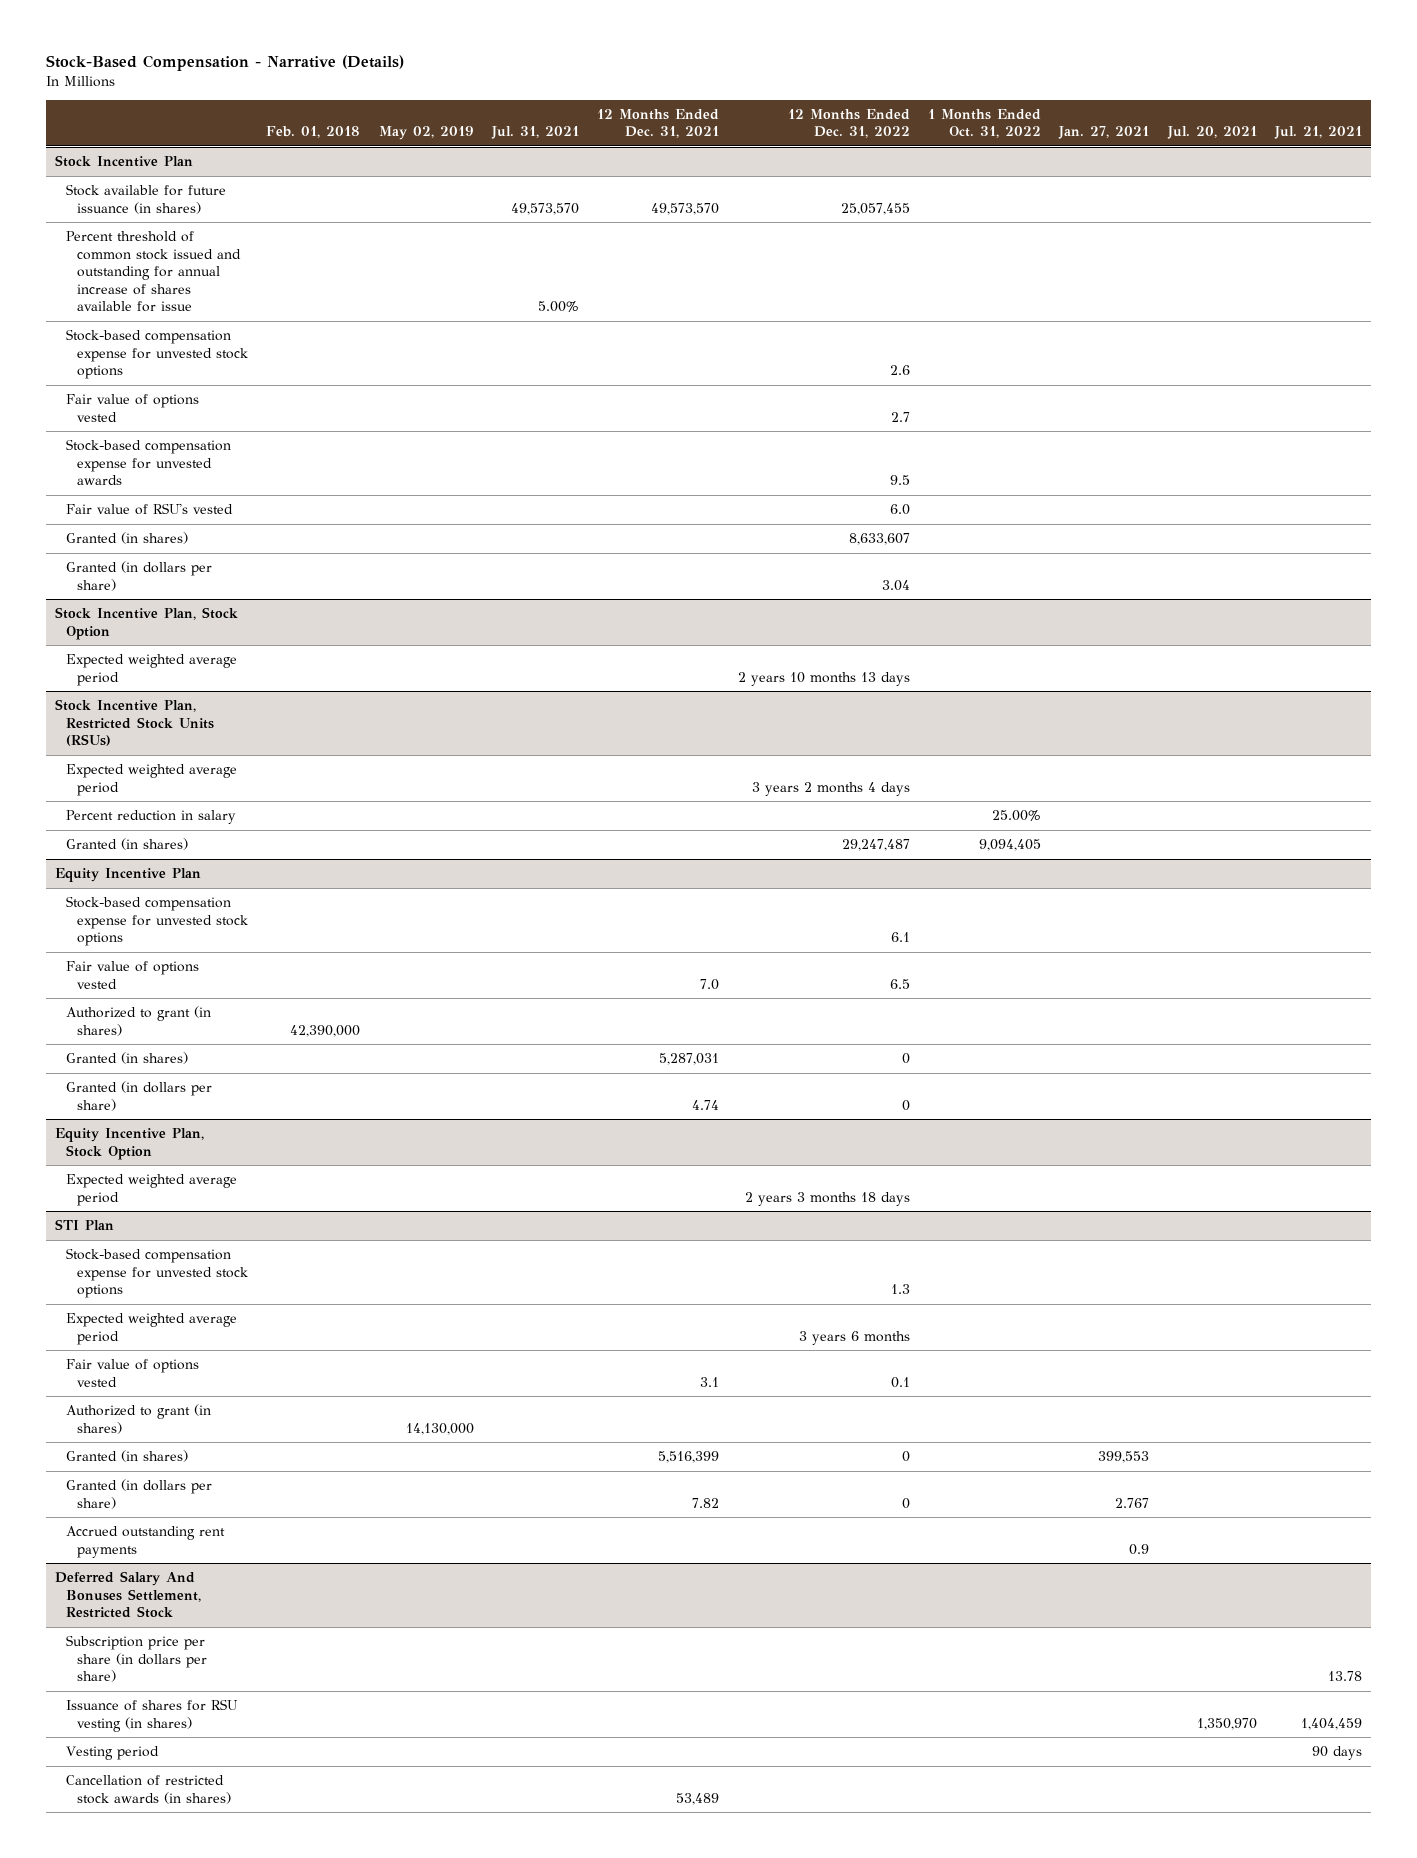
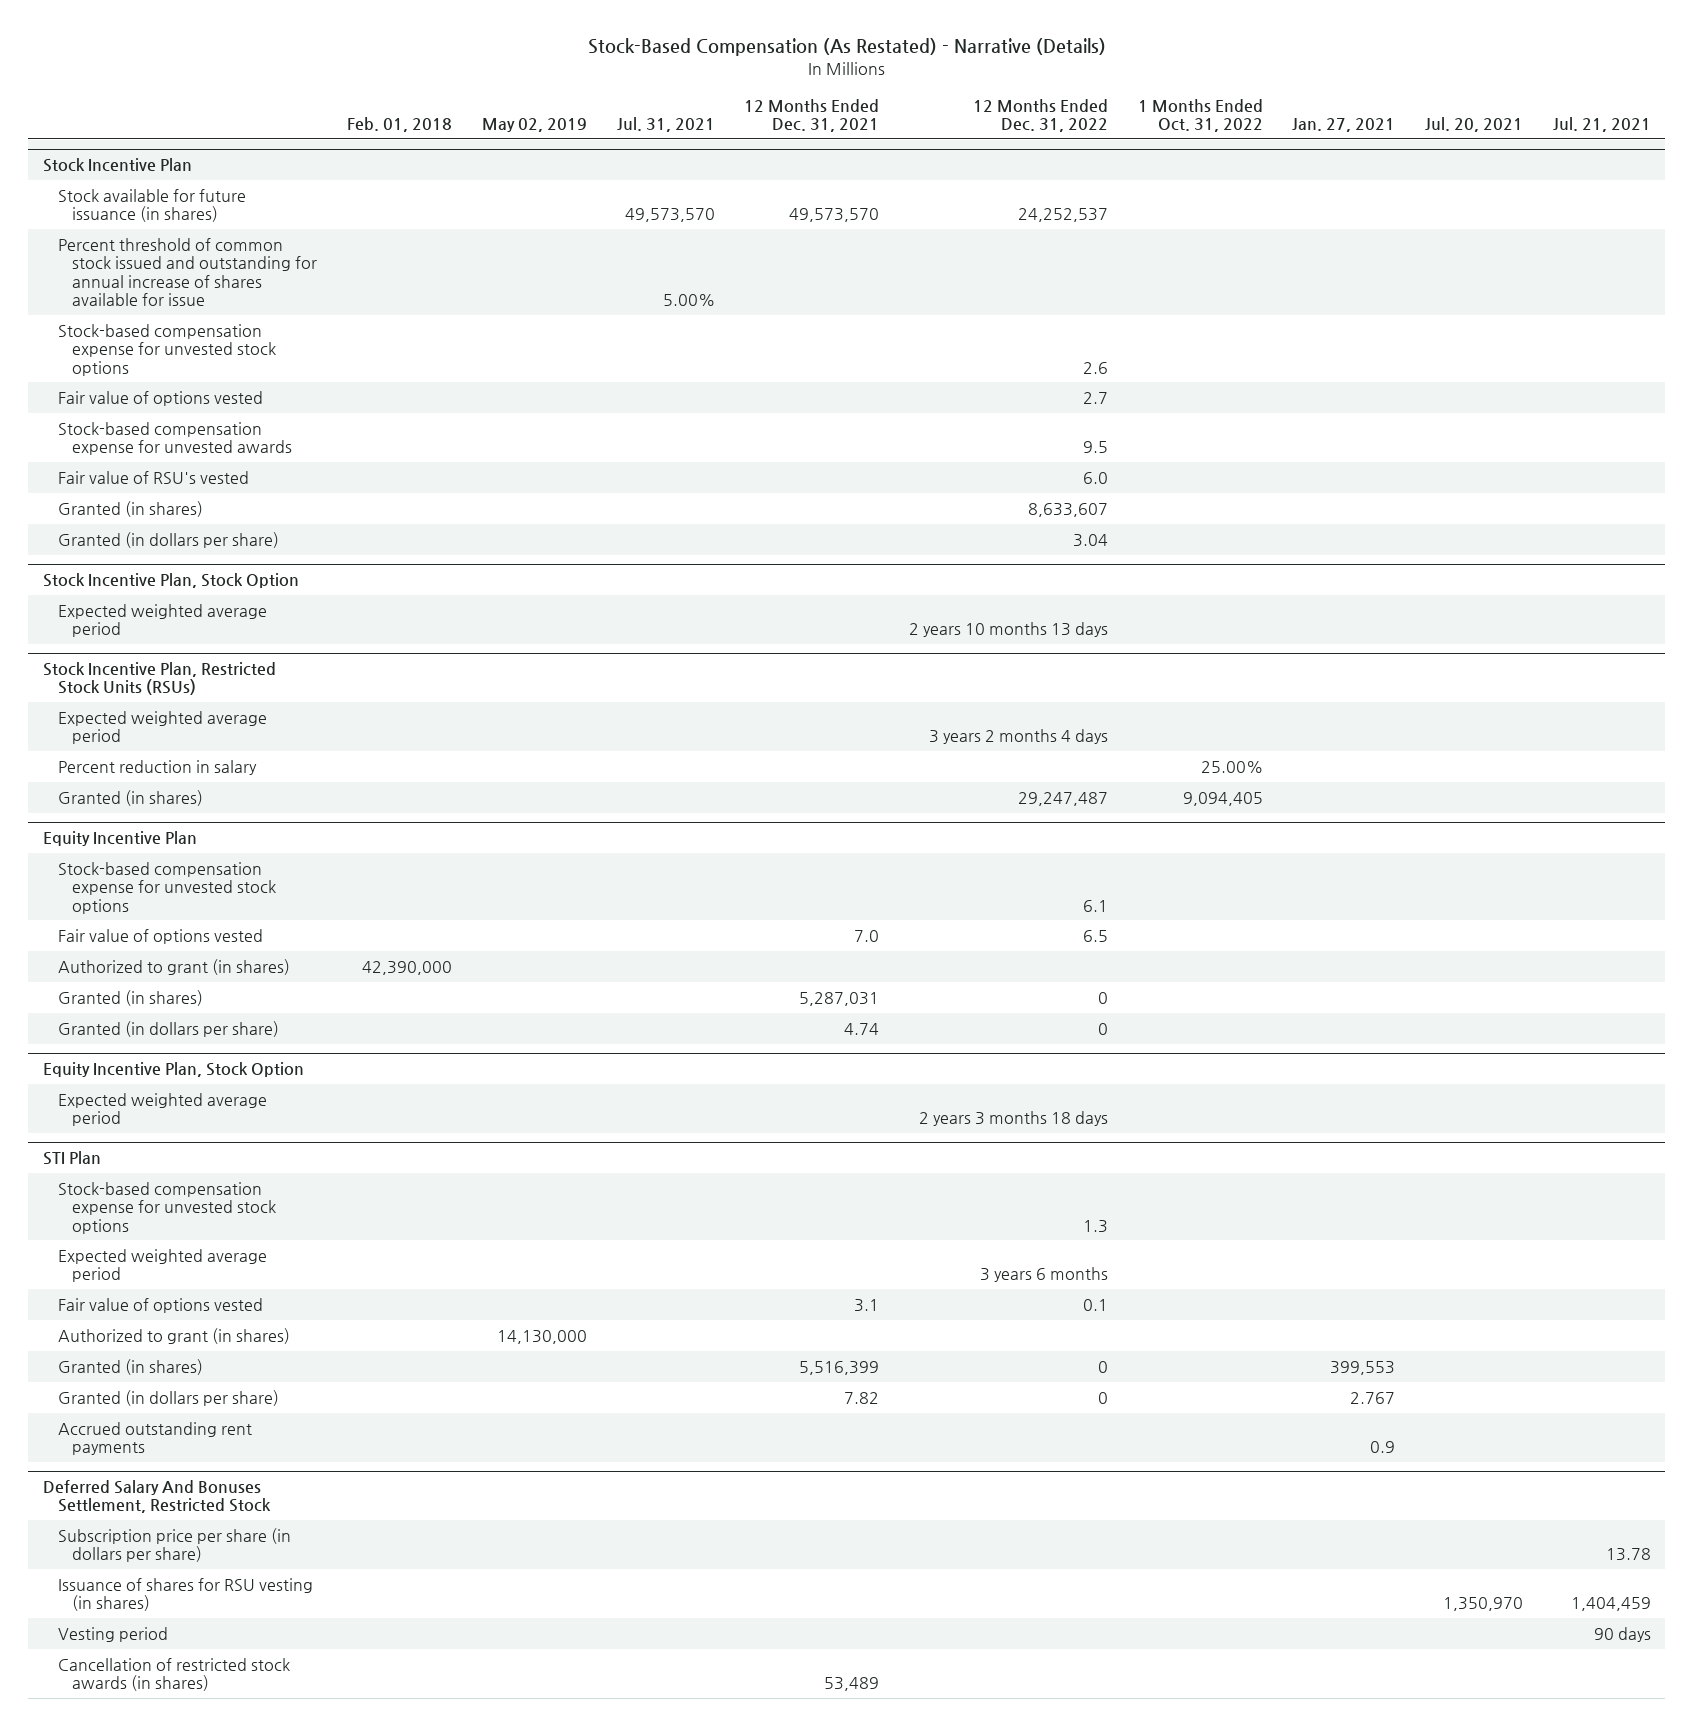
- Stock-Based Compensation - Narrative (Details)
+ Stock-Based Compensation (As Restated) - Narrative (Details)
@ Stock Incentive Plan
- Stock available for future issuance (in shares) | | | 49,573,570 | 49,573,570 | 25,057,455 | | | |
+ Stock available for future issuance (in shares) | | | 49,573,570 | 49,573,570 | 24,252,537 | | | |

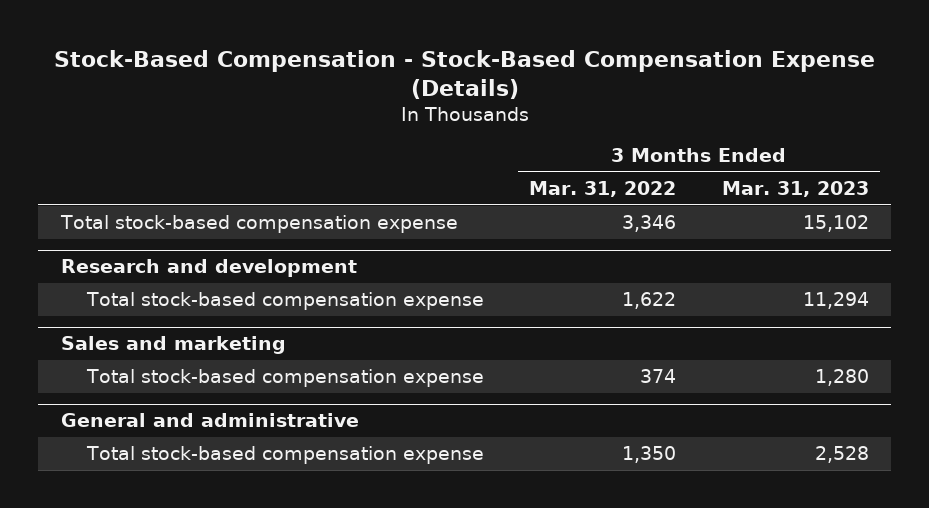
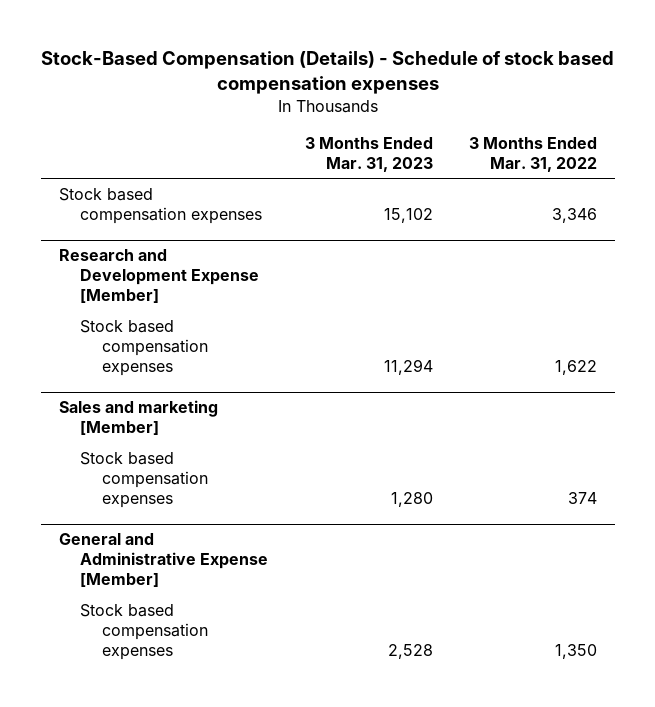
- Stock-Based Compensation - Stock-Based Compensation Expense (Details)
+ Stock-Based Compensation (Details) - Schedule of stock based compensation expenses
- | 3 Months Ended Mar. 31, 2022 | 3 Months Ended Mar. 31, 2023
+ | 3 Months Ended Mar. 31, 2023 | 3 Months Ended Mar. 31, 2022
- Total stock-based compensation expense | 3,346 | 15,102
- Research and development
- Total stock-based compensation expense | 1,622 | 11,294
- Sales and marketing
- Total stock-based compensation expense | 374 | 1,280
- General and administrative
- Total stock-based compensation expense | 1,350 | 2,528
+ Stock based compensation expenses | 15,102 | 3,346
+ Research and Development Expense [Member]
+ Stock based compensation expenses | 11,294 | 1,622
+ Sales and marketing [Member]
+ Stock based compensation expenses | 1,280 | 374
+ General and Administrative Expense [Member]
+ Stock based compensation expenses | 2,528 | 1,350

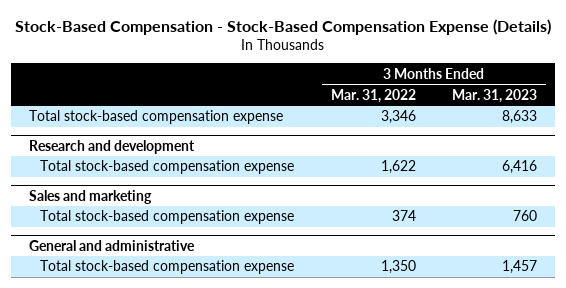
- Stock-Based Compensation (Details) - Schedule of stock based compensation expenses
+ Stock-Based Compensation - Stock-Based Compensation Expense (Details)
- | 3 Months Ended Mar. 31, 2023 | 3 Months Ended Mar. 31, 2022
+ | 3 Months Ended Mar. 31, 2022 | 3 Months Ended Mar. 31, 2023
- Stock based compensation expenses | 15,102 | 3,346
- Research and Development Expense [Member]
- Stock based compensation expenses | 11,294 | 1,622
- Sales and marketing [Member]
- Stock based compensation expenses | 1,280 | 374
- General and Administrative Expense [Member]
- Stock based compensation expenses | 2,528 | 1,350
+ Total stock-based compensation expense | 3,346 | 8,633
+ Research and development
+ Total stock-based compensation expense | 1,622 | 6,416
+ Sales and marketing
+ Total stock-based compensation expense | 374 | 760
+ General and administrative
+ Total stock-based compensation expense | 1,350 | 1,457

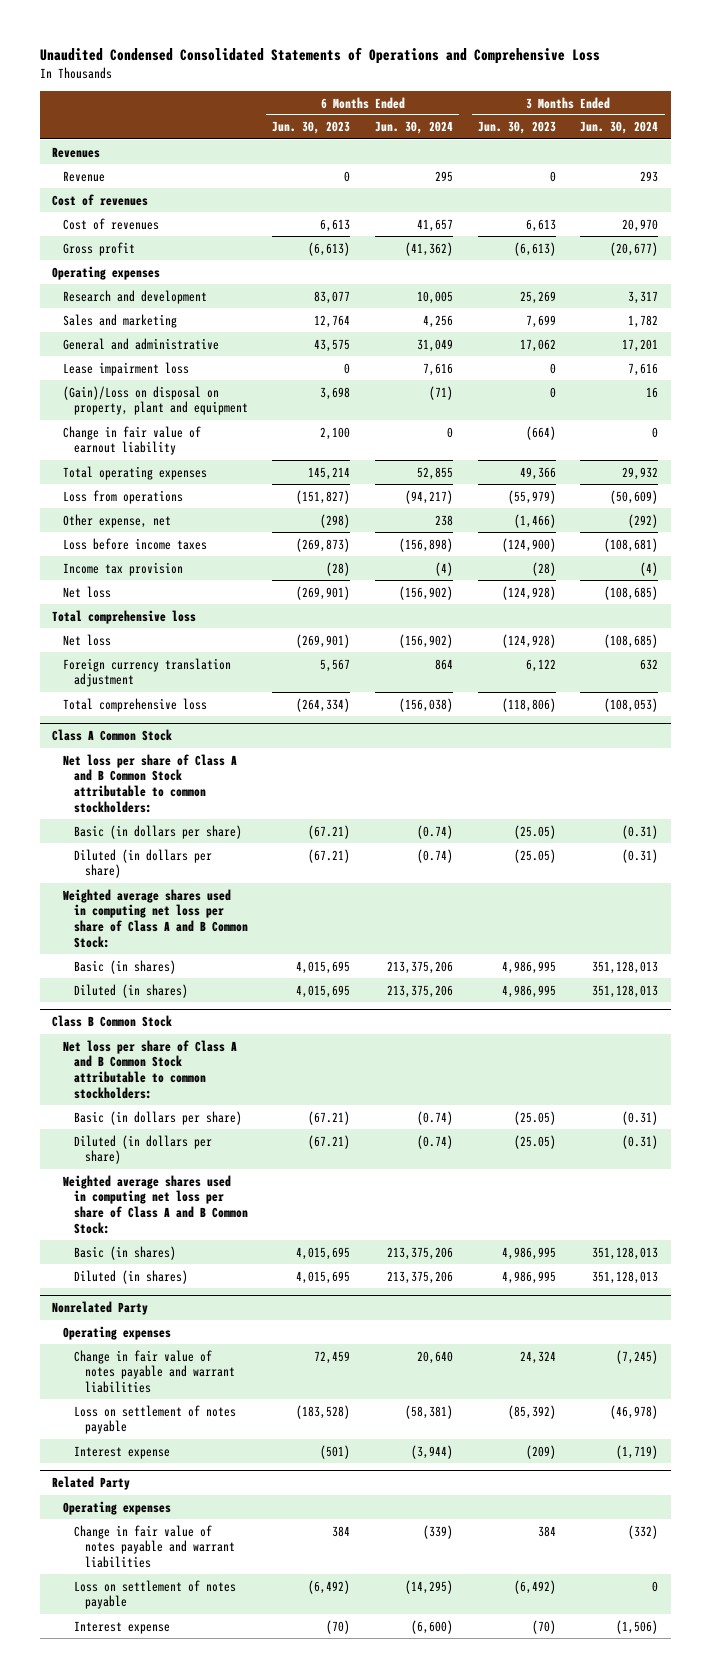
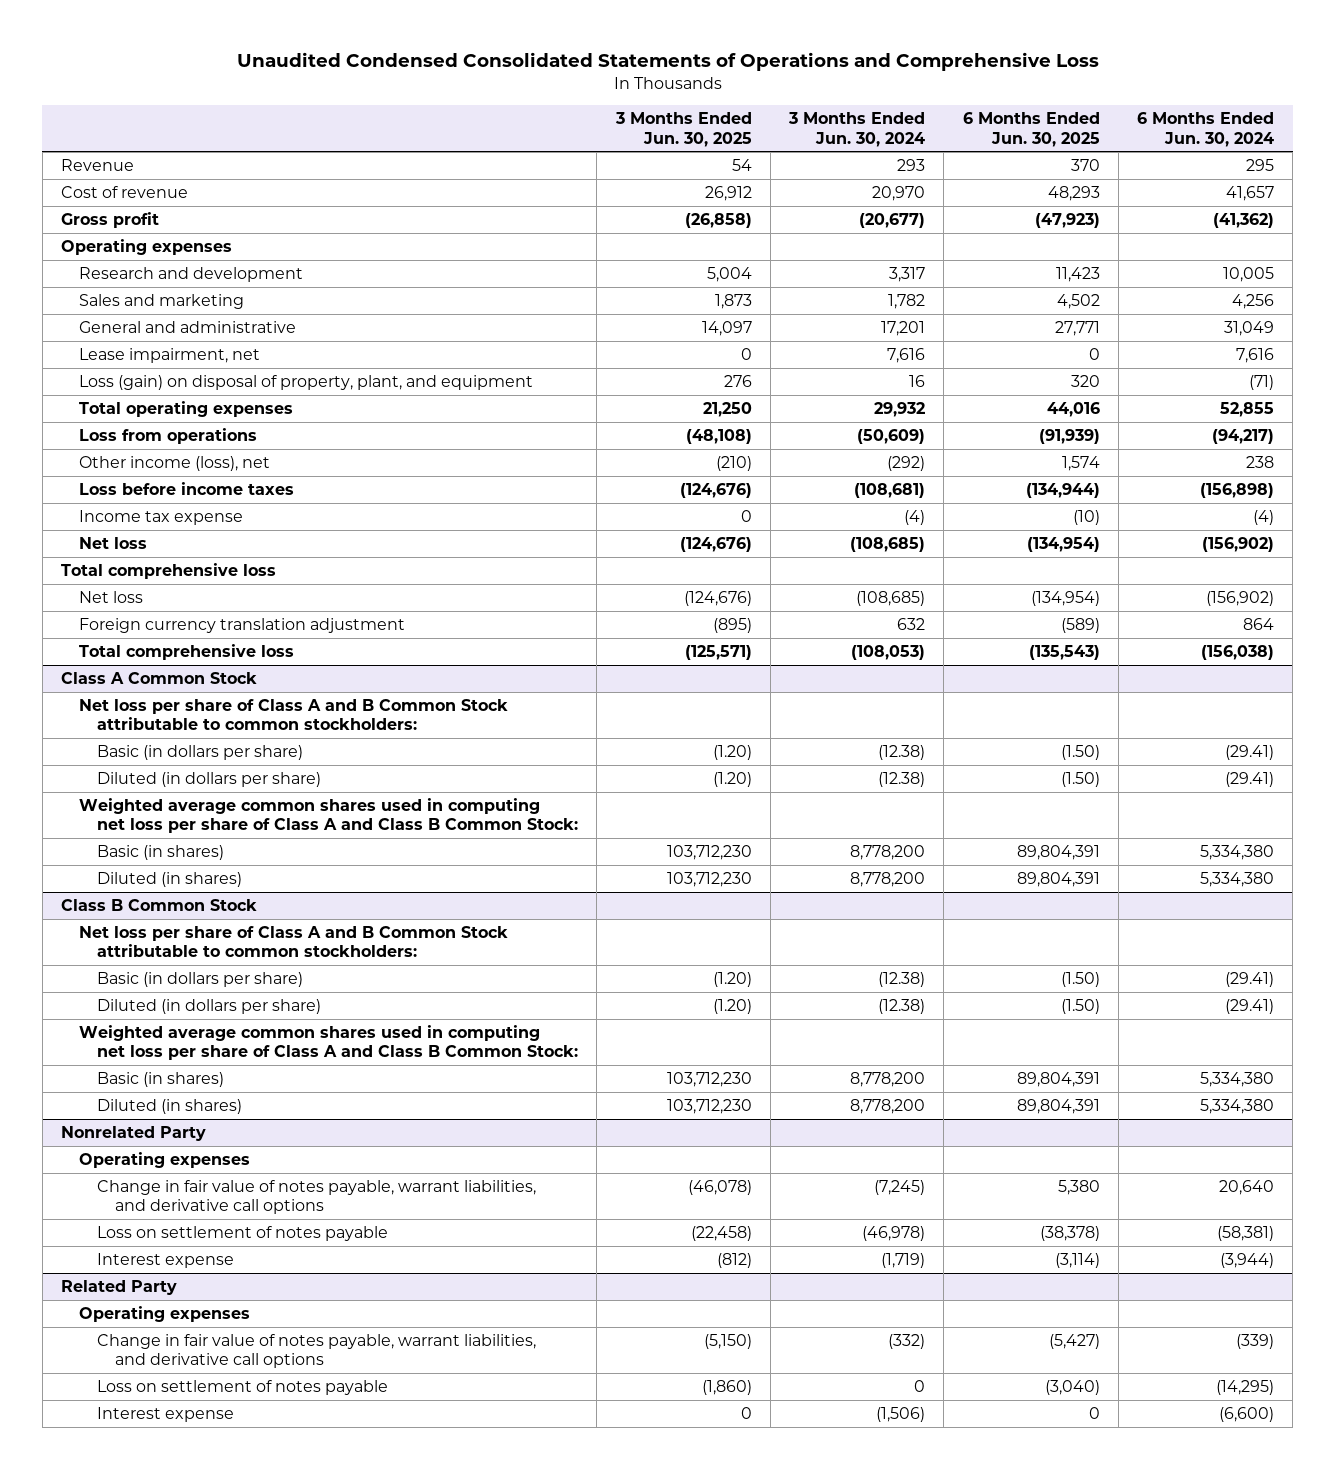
- | 6 Months Ended Jun. 30, 2023 | 6 Months Ended Jun. 30, 2024 | 3 Months Ended Jun. 30, 2023 | 3 Months Ended Jun. 30, 2024
+ | 3 Months Ended Jun. 30, 2025 | 3 Months Ended Jun. 30, 2024 | 6 Months Ended Jun. 30, 2025 | 6 Months Ended Jun. 30, 2024
- Revenues
- Cost of revenues
- Cost of revenues | 6,613 | 41,657 | 6,613 | 20,970
+ Cost of revenue | 26,912 | 20,970 | 48,293 | 41,657
- Lease impairment loss | 0 | 7,616 | 0 | 7,616
- (Gain)/Loss on disposal on property, plant and equipment | 3,698 | (71) | 0 | 16
- Change in fair value of earnout liability | 2,100 | 0 | (664) | 0
+ Lease impairment, net | 0 | 7,616 | 0 | 7,616
+ Loss (gain) on disposal of property, plant, and equipment | 276 | 16 | 320 | (71)
- Other expense, net | (298) | 238 | (1,466) | (292)
+ Other income (loss), net | (210) | (292) | 1,574 | 238
- Income tax provision | (28) | (4) | (28) | (4)
+ Income tax expense | 0 | (4) | (10) | (4)
@ Class A Common Stock
- Basic (in dollars per share) | (67.21) | (0.74) | (25.05) | (0.31)
- Diluted (in dollars per share) | (67.21) | (0.74) | (25.05) | (0.31)
- Weighted average shares used in computing net loss per share of Class A and B Common Stock:
- Basic (in shares) | 4,015,695 | 213,375,206 | 4,986,995 | 351,128,013
- Diluted (in shares) | 4,015,695 | 213,375,206 | 4,986,995 | 351,128,013
+ Basic (in dollars per share) | (1.20) | (12.38) | (1.50) | (29.41)
+ Diluted (in dollars per share) | (1.20) | (12.38) | (1.50) | (29.41)
+ Weighted average common shares used in computing net loss per share of Class A and Class B Common Stock:
+ Basic (in shares) | 103,712,230 | 8,778,200 | 89,804,391 | 5,334,380
+ Diluted (in shares) | 103,712,230 | 8,778,200 | 89,804,391 | 5,334,380
@ Class B Common Stock
- Basic (in dollars per share) | (67.21) | (0.74) | (25.05) | (0.31)
- Diluted (in dollars per share) | (67.21) | (0.74) | (25.05) | (0.31)
- Weighted average shares used in computing net loss per share of Class A and B Common Stock:
- Basic (in shares) | 4,015,695 | 213,375,206 | 4,986,995 | 351,128,013
- Diluted (in shares) | 4,015,695 | 213,375,206 | 4,986,995 | 351,128,013
+ Basic (in dollars per share) | (1.20) | (12.38) | (1.50) | (29.41)
+ Diluted (in dollars per share) | (1.20) | (12.38) | (1.50) | (29.41)
+ Weighted average common shares used in computing net loss per share of Class A and Class B Common Stock:
+ Basic (in shares) | 103,712,230 | 8,778,200 | 89,804,391 | 5,334,380
+ Diluted (in shares) | 103,712,230 | 8,778,200 | 89,804,391 | 5,334,380
@ Nonrelated Party
- Change in fair value of notes payable and warrant liabilities | 72,459 | 20,640 | 24,324 | (7,245)
+ Change in fair value of notes payable, warrant liabilities, and derivative call options | (46,078) | (7,245) | 5,380 | 20,640
@ Related Party
- Change in fair value of notes payable and warrant liabilities | 384 | (339) | 384 | (332)
+ Change in fair value of notes payable, warrant liabilities, and derivative call options | (5,150) | (332) | (5,427) | (339)

